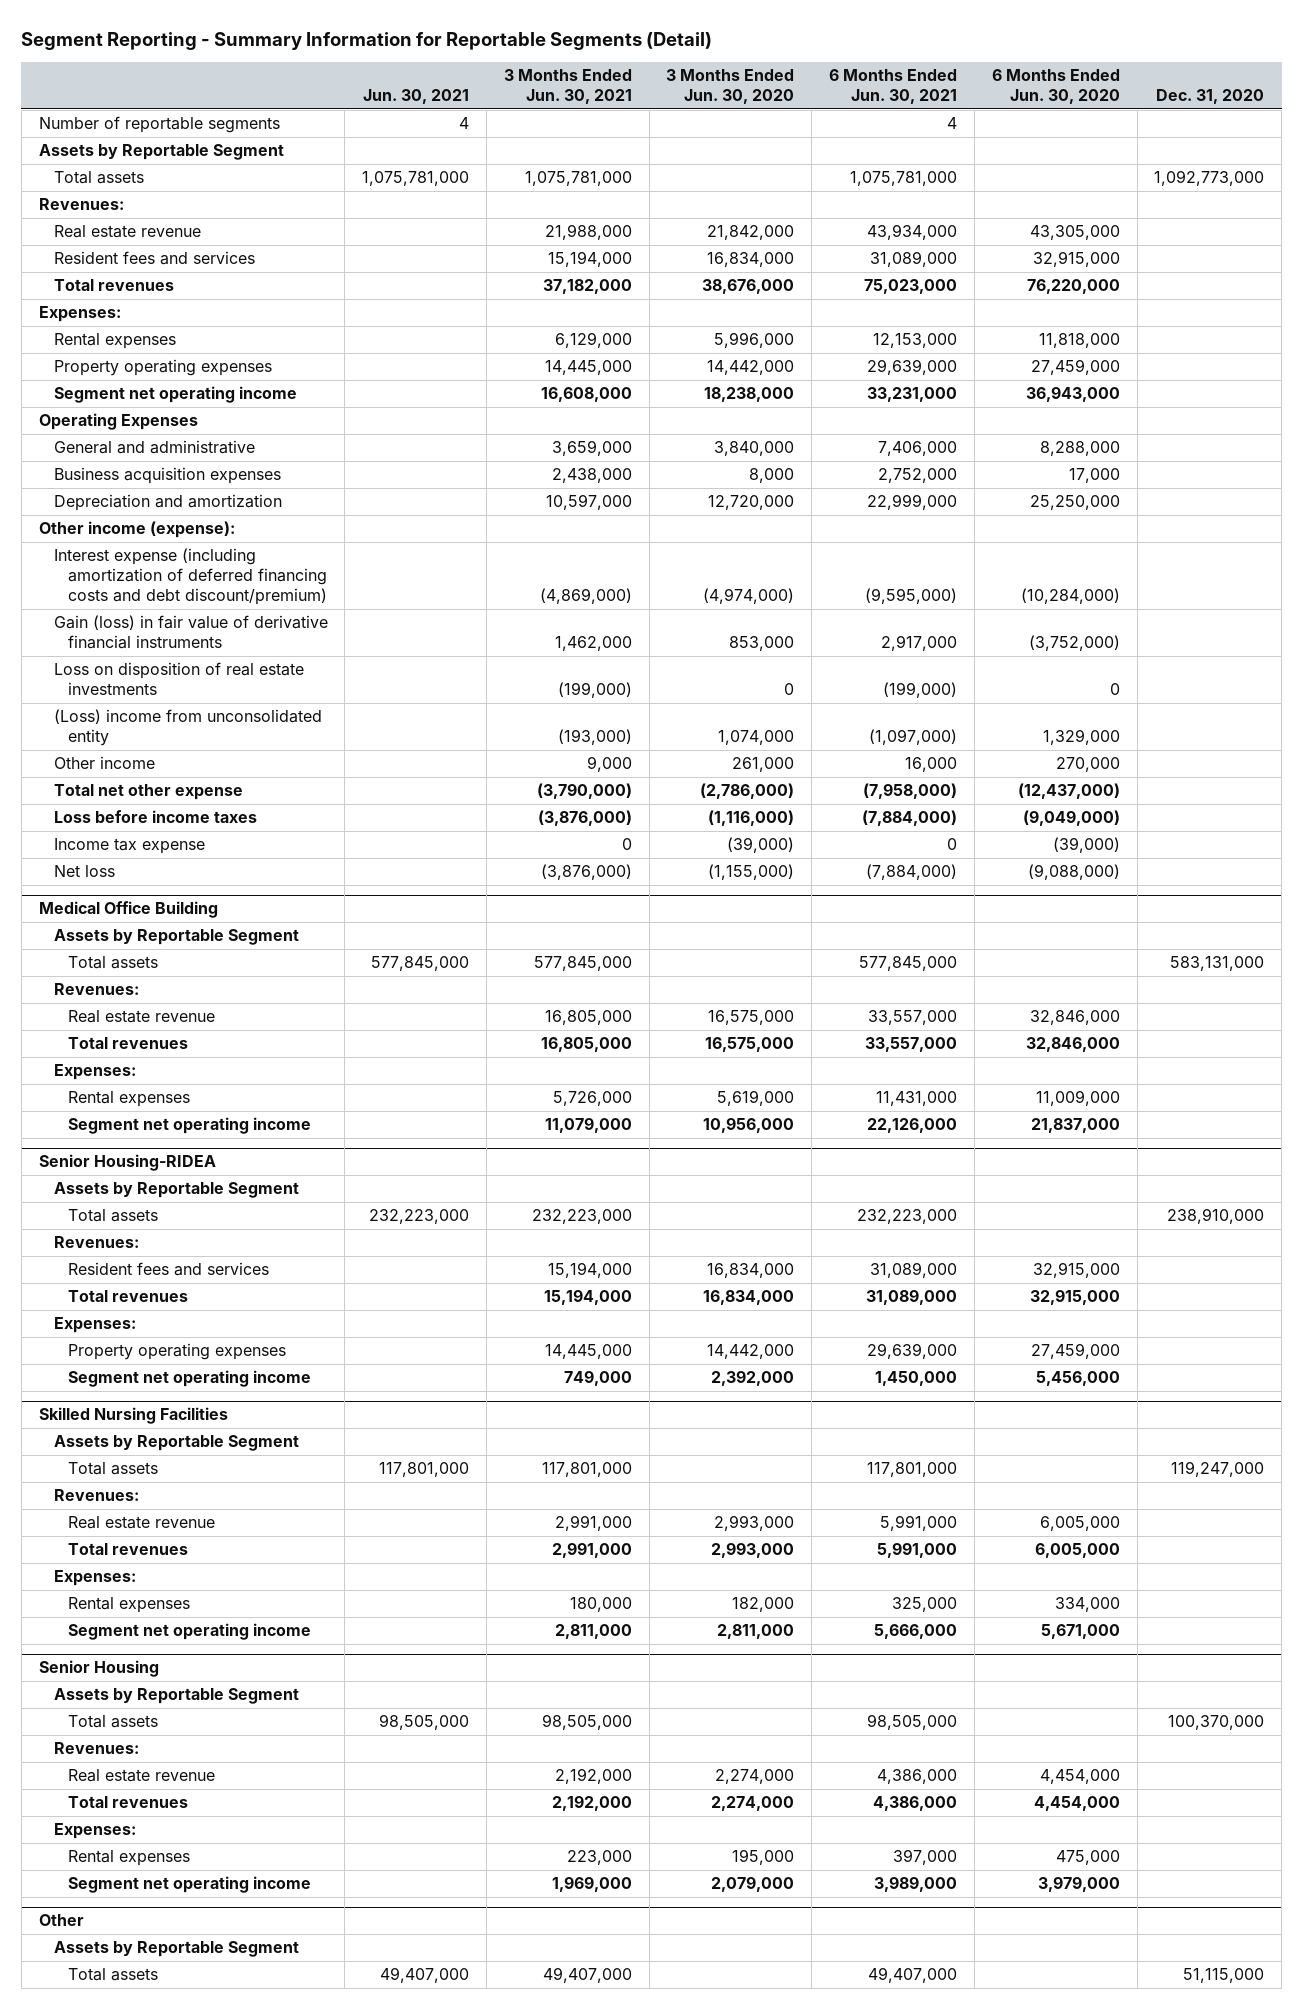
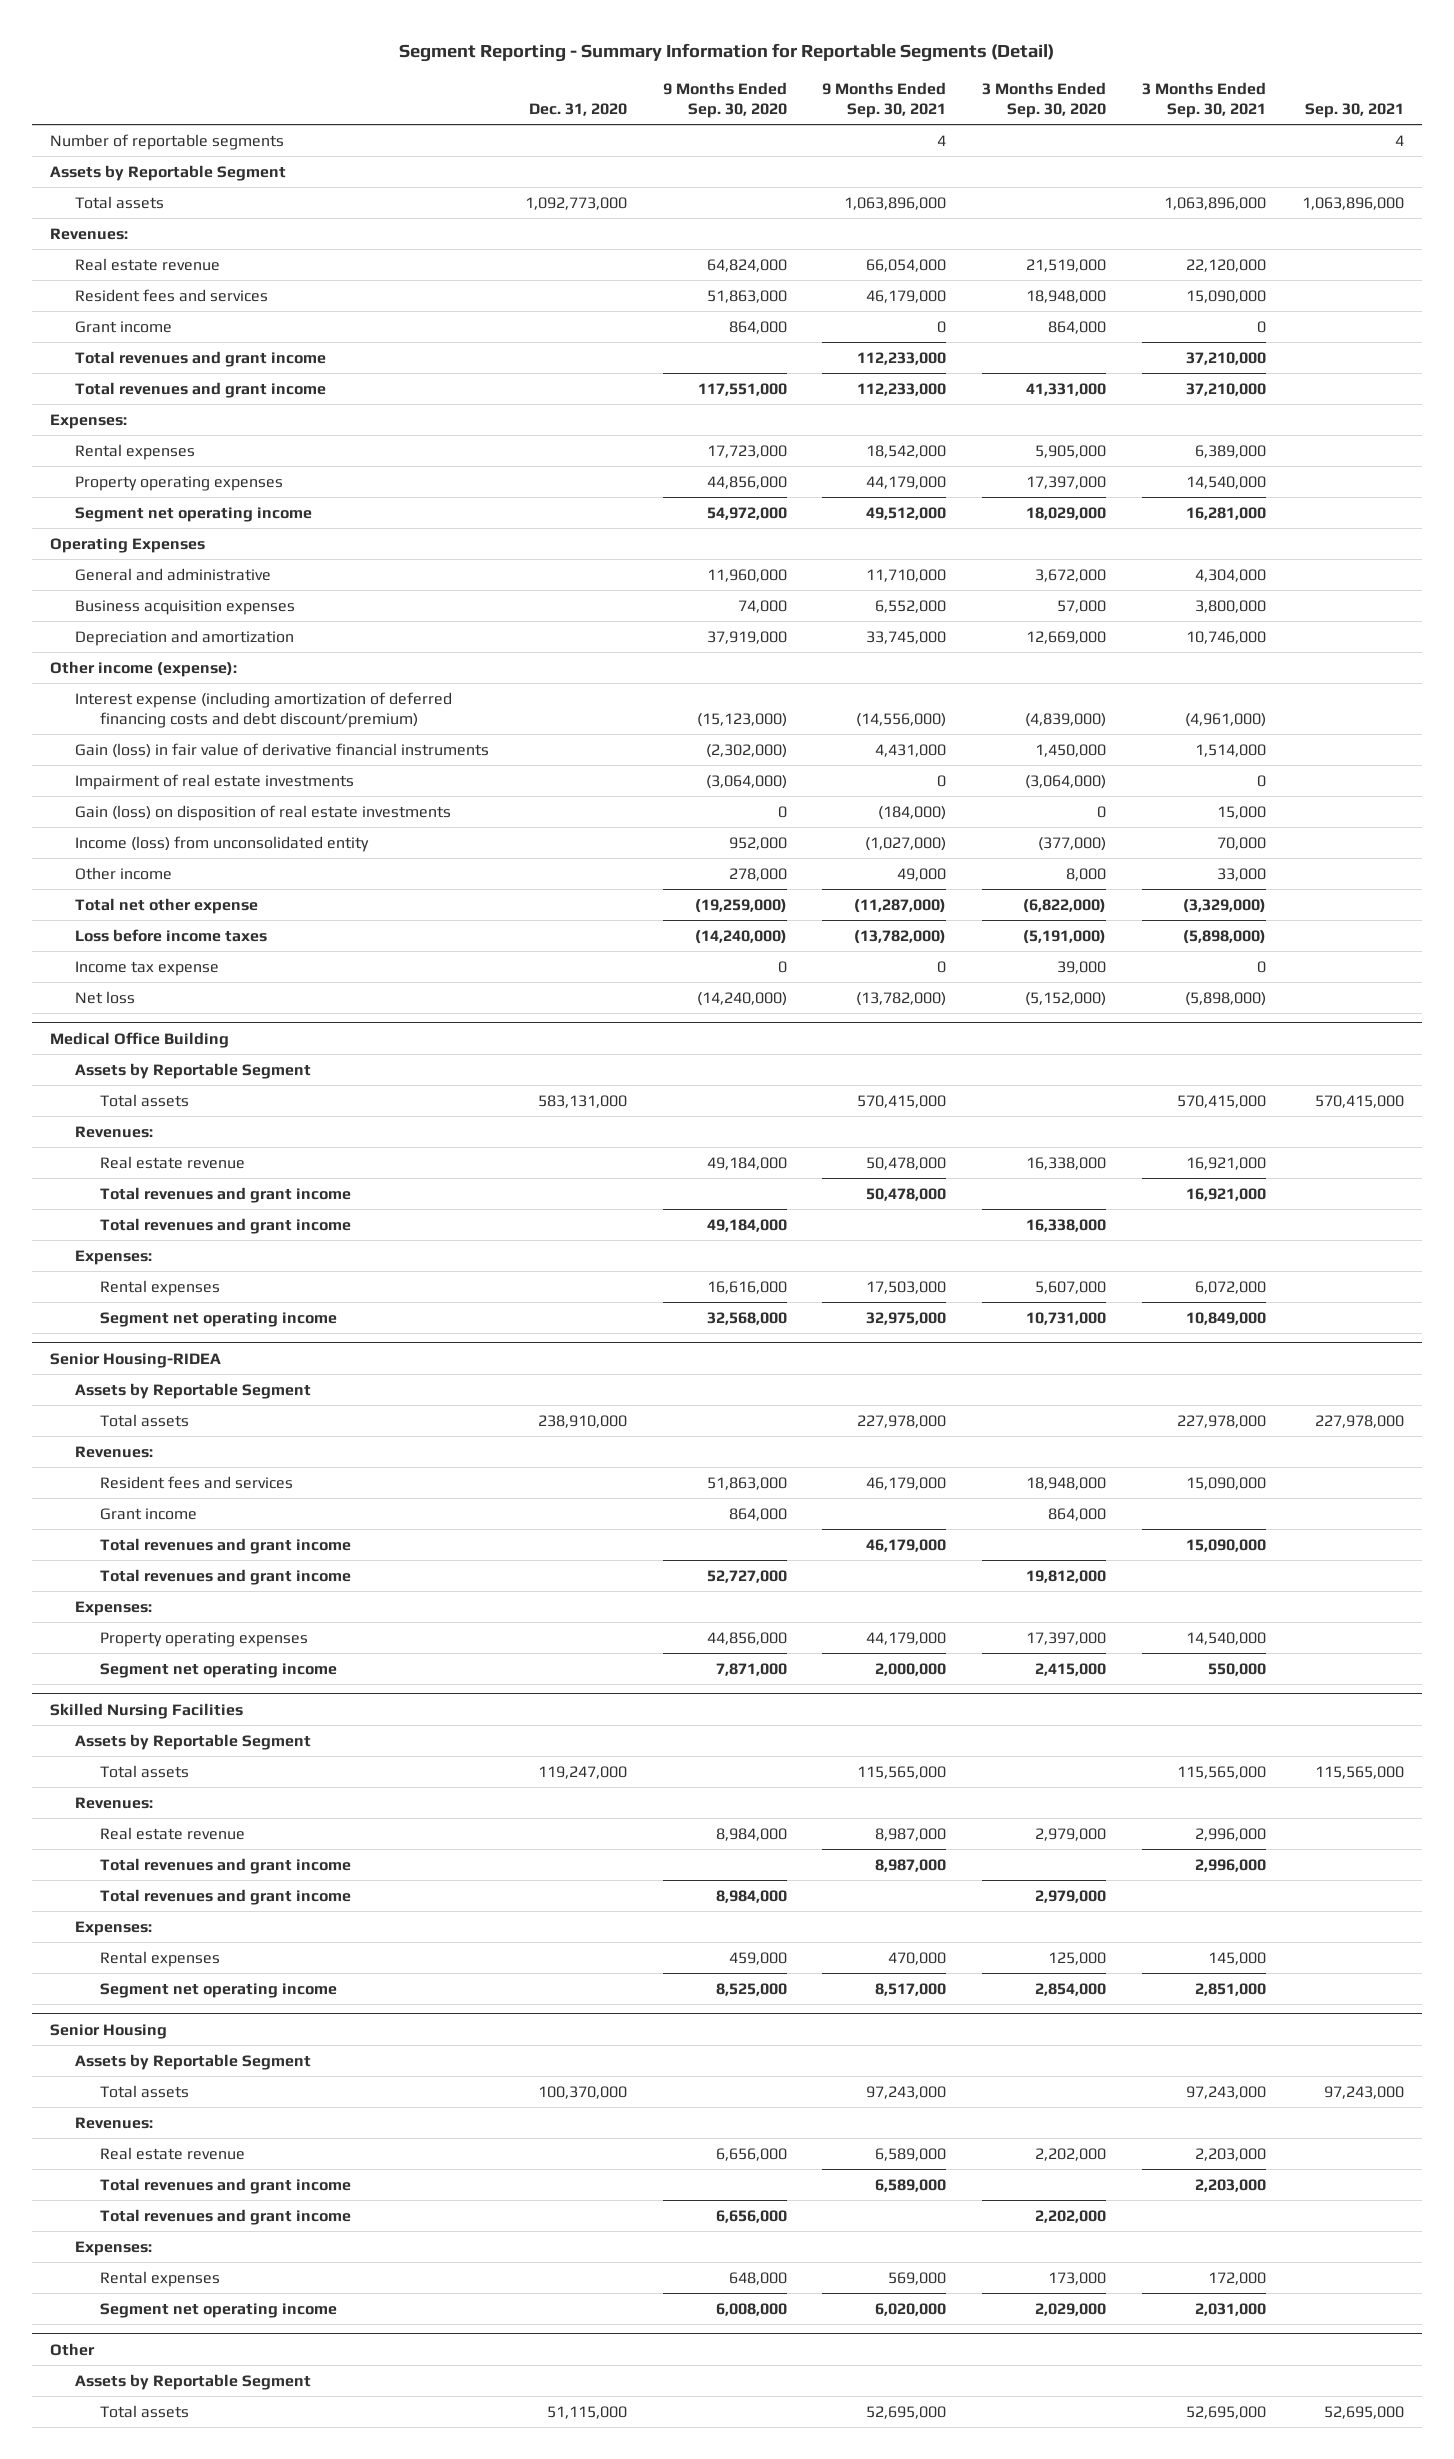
- | Jun. 30, 2021 | 3 Months Ended Jun. 30, 2021 | 3 Months Ended Jun. 30, 2020 | 6 Months Ended Jun. 30, 2021 | 6 Months Ended Jun. 30, 2020 | Dec. 31, 2020
+ | Dec. 31, 2020 | 9 Months Ended Sep. 30, 2020 | 9 Months Ended Sep. 30, 2021 | 3 Months Ended Sep. 30, 2020 | 3 Months Ended Sep. 30, 2021 | Sep. 30, 2021
- Total revenues | | 37,182,000 | 38,676,000 | 75,023,000 | 76,220,000 |
+ Grant income | | 864,000 | 0 | 864,000 | 0 |
+ Total revenues and grant income | | | 112,233,000 | | 37,210,000 |
+ Total revenues and grant income | | 117,551,000 | 112,233,000 | 41,331,000 | 37,210,000 |
- Loss on disposition of real estate investments | | (199,000) | 0 | (199,000) | 0 |
- (Loss) income from unconsolidated entity | | (193,000) | 1,074,000 | (1,097,000) | 1,329,000 |
+ Impairment of real estate investments | | (3,064,000) | 0 | (3,064,000) | 0 |
+ Gain (loss) on disposition of real estate investments | | 0 | (184,000) | 0 | 15,000 |
+ Income (loss) from unconsolidated entity | | 952,000 | (1,027,000) | (377,000) | 70,000 |
@ Medical Office Building
- Total revenues | | 16,805,000 | 16,575,000 | 33,557,000 | 32,846,000 |
+ Total revenues and grant income | | | 50,478,000 | | 16,921,000 |
+ Total revenues and grant income | | 49,184,000 | | 16,338,000 | |
@ Senior Housing-RIDEA
- Total revenues | | 15,194,000 | 16,834,000 | 31,089,000 | 32,915,000 |
+ Grant income | | 864,000 | | 864,000 | |
+ Total revenues and grant income | | | 46,179,000 | | 15,090,000 |
+ Total revenues and grant income | | 52,727,000 | | 19,812,000 | |
@ Skilled Nursing Facilities
- Total revenues | | 2,991,000 | 2,993,000 | 5,991,000 | 6,005,000 |
+ Total revenues and grant income | | | 8,987,000 | | 2,996,000 |
+ Total revenues and grant income | | 8,984,000 | | 2,979,000 | |
@ Senior Housing
- Total revenues | | 2,192,000 | 2,274,000 | 4,386,000 | 4,454,000 |
+ Total revenues and grant income | | | 6,589,000 | | 2,203,000 |
+ Total revenues and grant income | | 6,656,000 | | 2,202,000 | |

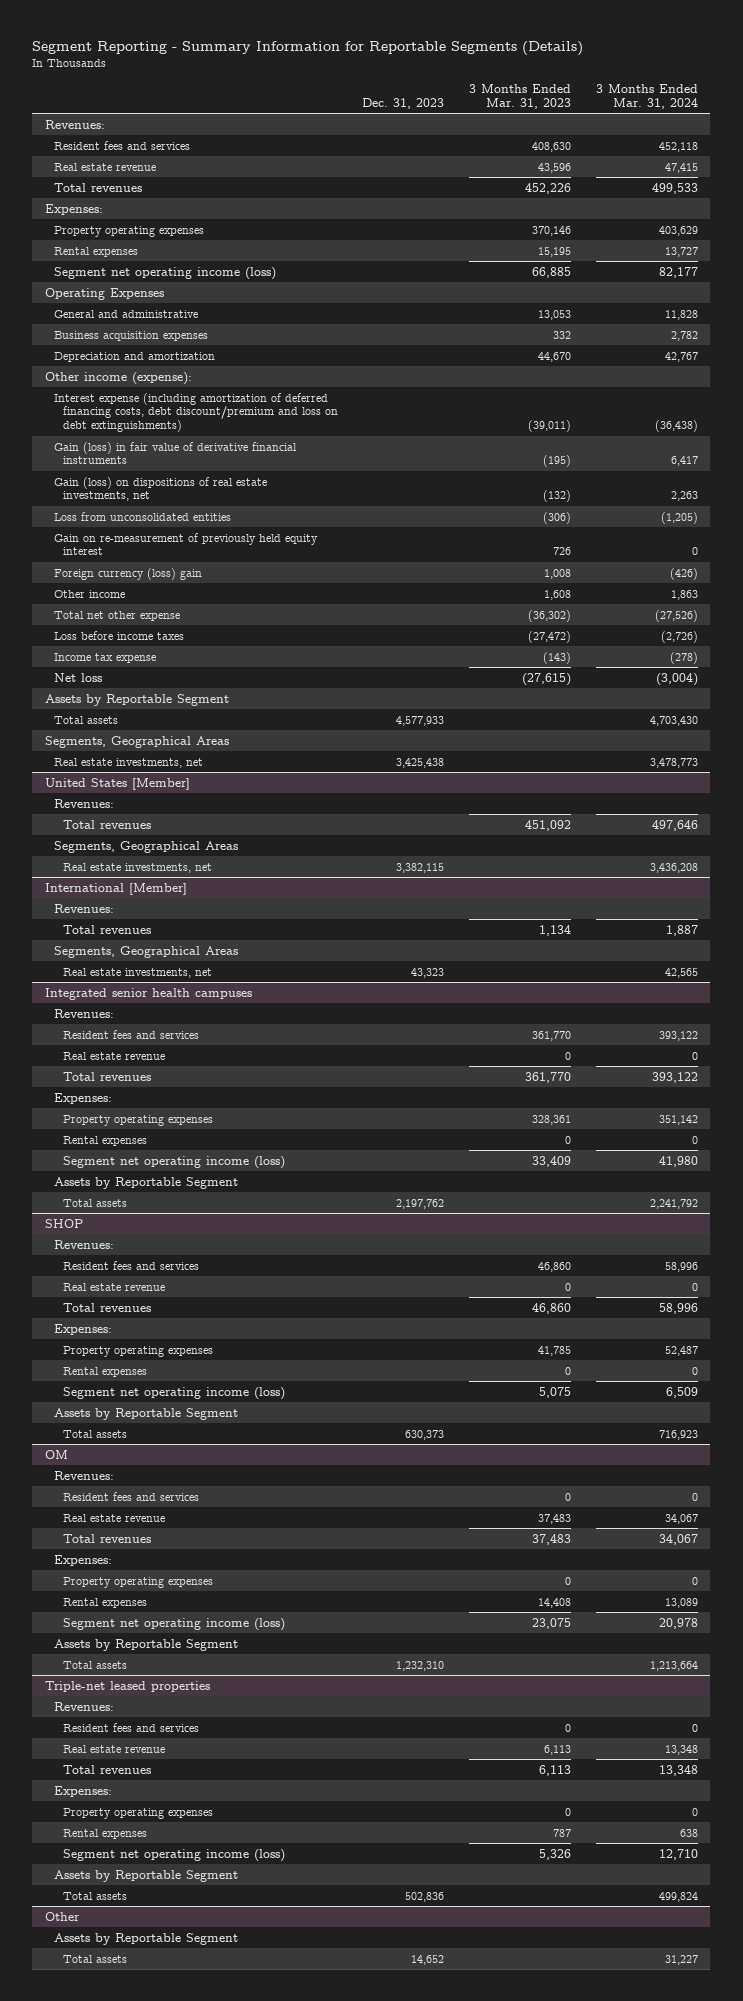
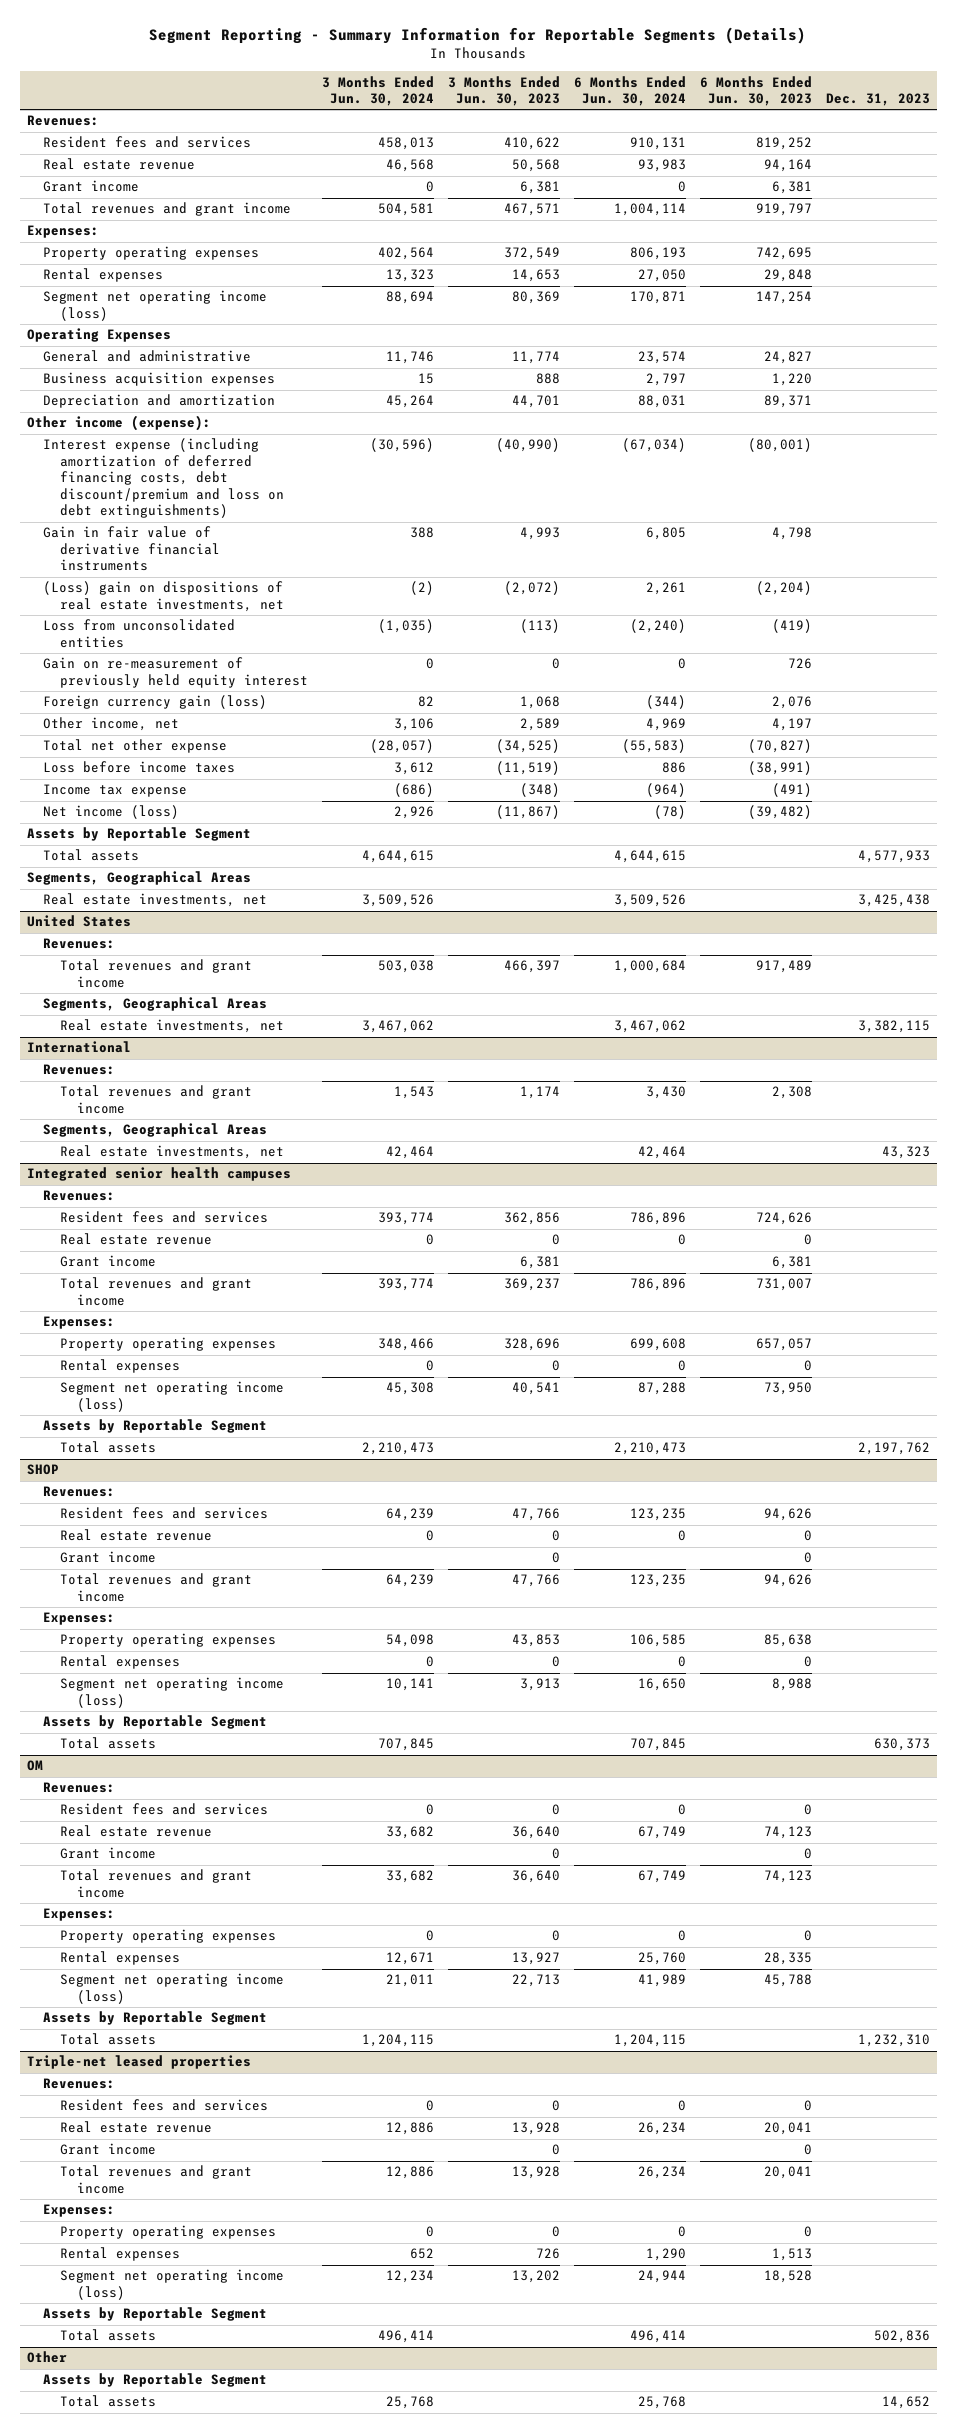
- | Dec. 31, 2023 | 3 Months Ended Mar. 31, 2023 | 3 Months Ended Mar. 31, 2024
+ | 3 Months Ended Jun. 30, 2024 | 3 Months Ended Jun. 30, 2023 | 6 Months Ended Jun. 30, 2024 | 6 Months Ended Jun. 30, 2023 | Dec. 31, 2023
- Total revenues | | 452,226 | 499,533
+ Grant income | 0 | 6,381 | 0 | 6,381 |
+ Total revenues and grant income | 504,581 | 467,571 | 1,004,114 | 919,797 |
- Gain (loss) in fair value of derivative financial instruments | | (195) | 6,417
- Gain (loss) on dispositions of real estate investments, net | | (132) | 2,263
+ Gain in fair value of derivative financial instruments | 388 | 4,993 | 6,805 | 4,798 |
+ (Loss) gain on dispositions of real estate investments, net | (2) | (2,072) | 2,261 | (2,204) |
- Foreign currency (loss) gain | | 1,008 | (426)
- Other income | | 1,608 | 1,863
+ Foreign currency gain (loss) | 82 | 1,068 | (344) | 2,076 |
+ Other income, net | 3,106 | 2,589 | 4,969 | 4,197 |
- Net loss | | (27,615) | (3,004)
+ Net income (loss) | 2,926 | (11,867) | (78) | (39,482) |
- United States [Member]
+ United States
- Total revenues | | 451,092 | 497,646
+ Total revenues and grant income | 503,038 | 466,397 | 1,000,684 | 917,489 |
- International [Member]
+ International
- Total revenues | | 1,134 | 1,887
+ Total revenues and grant income | 1,543 | 1,174 | 3,430 | 2,308 |
@ Integrated senior health campuses
- Total revenues | | 361,770 | 393,122
+ Grant income | | 6,381 | | 6,381 |
+ Total revenues and grant income | 393,774 | 369,237 | 786,896 | 731,007 |
@ SHOP
- Total revenues | | 46,860 | 58,996
+ Grant income | | 0 | | 0 |
+ Total revenues and grant income | 64,239 | 47,766 | 123,235 | 94,626 |
@ OM
- Total revenues | | 37,483 | 34,067
+ Grant income | | 0 | | 0 |
+ Total revenues and grant income | 33,682 | 36,640 | 67,749 | 74,123 |
@ Triple-net leased properties
- Total revenues | | 6,113 | 13,348
+ Grant income | | 0 | | 0 |
+ Total revenues and grant income | 12,886 | 13,928 | 26,234 | 20,041 |

